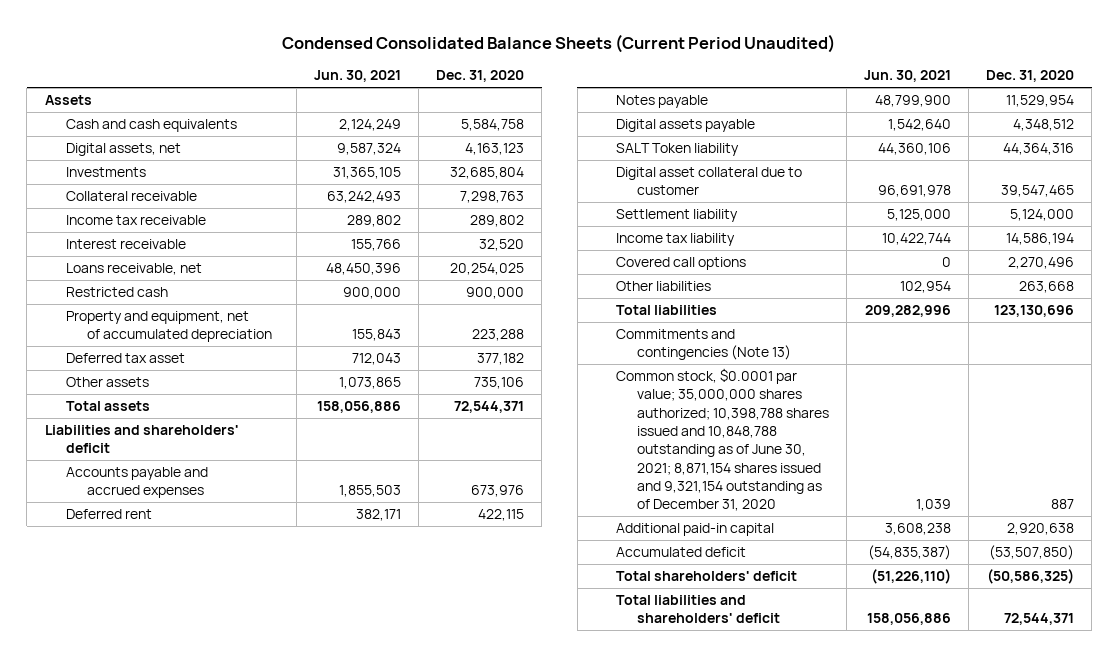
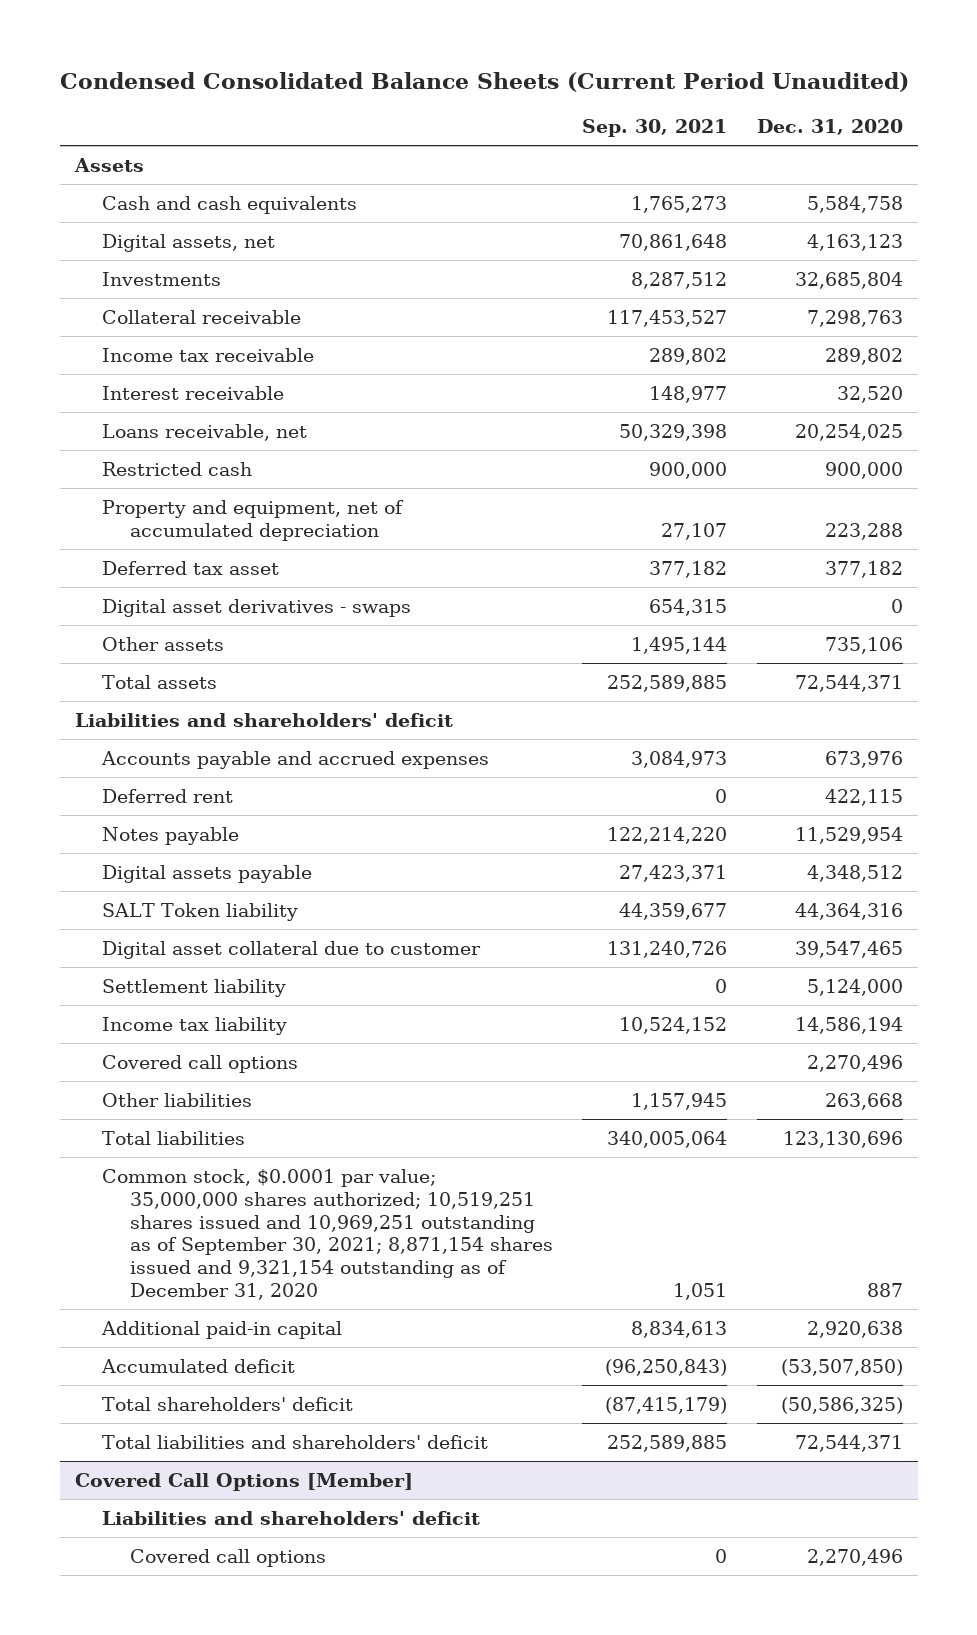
- | Jun. 30, 2021 | Dec. 31, 2020
+ | Sep. 30, 2021 | Dec. 31, 2020
+ Digital asset derivatives - swaps | 654,315 | 0
- Commitments and contingencies (Note 13)
- Common stock, $0.0001 par value; 35,000,000 shares authorized; 10,398,788 shares issued and 10,848,788 outstanding as of June 30, 2021; 8,871,154 shares issued and 9,321,154 outstanding as of December 31, 2020 | 1,039 | 887
+ Common stock, $0.0001 par value; 35,000,000 shares authorized; 10,519,251 shares issued and 10,969,251 outstanding as of September 30, 2021; 8,871,154 shares issued and 9,321,154 outstanding as of December 31, 2020 | 1,051 | 887
+ Covered Call Options [Member]
+ Liabilities and shareholders' deficit
+ Covered call options | 0 | 2,270,496

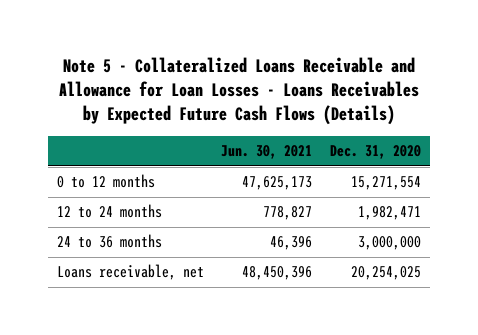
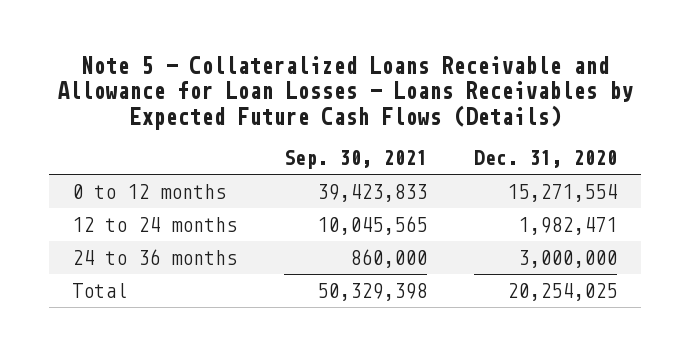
- | Jun. 30, 2021 | Dec. 31, 2020
+ | Sep. 30, 2021 | Dec. 31, 2020
- Loans receivable, net | 48,450,396 | 20,254,025
+ Total | 50,329,398 | 20,254,025

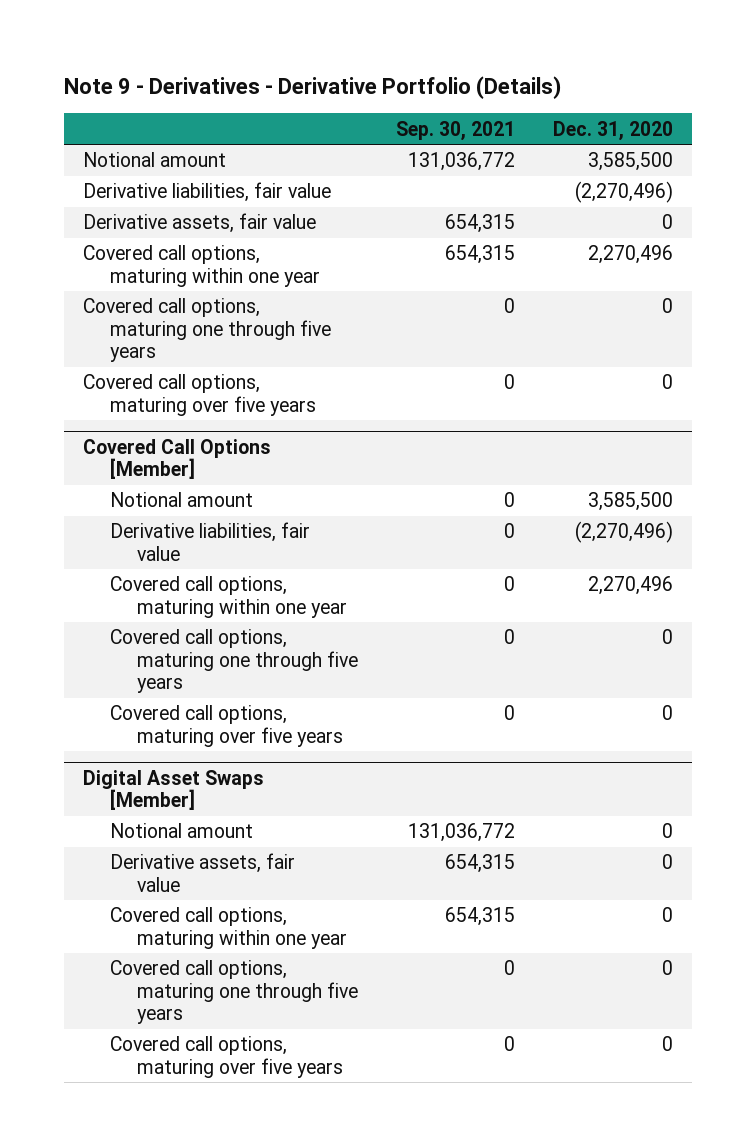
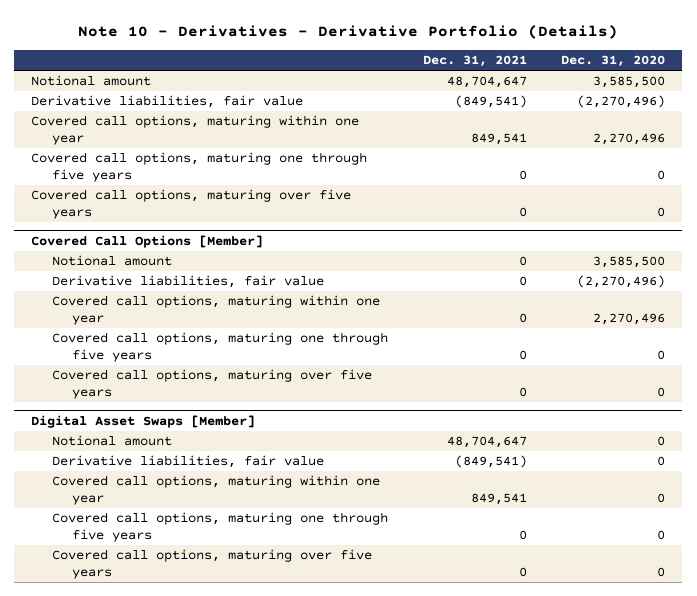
- Note 9 - Derivatives - Derivative Portfolio (Details)
+ Note 10 - Derivatives - Derivative Portfolio (Details)
- | Sep. 30, 2021 | Dec. 31, 2020
+ | Dec. 31, 2021 | Dec. 31, 2020
- Derivative assets, fair value | 654,315 | 0
@ Digital Asset Swaps [Member]
- Derivative assets, fair value | 654,315 | 0
+ Derivative liabilities, fair value | (849,541) | 0

